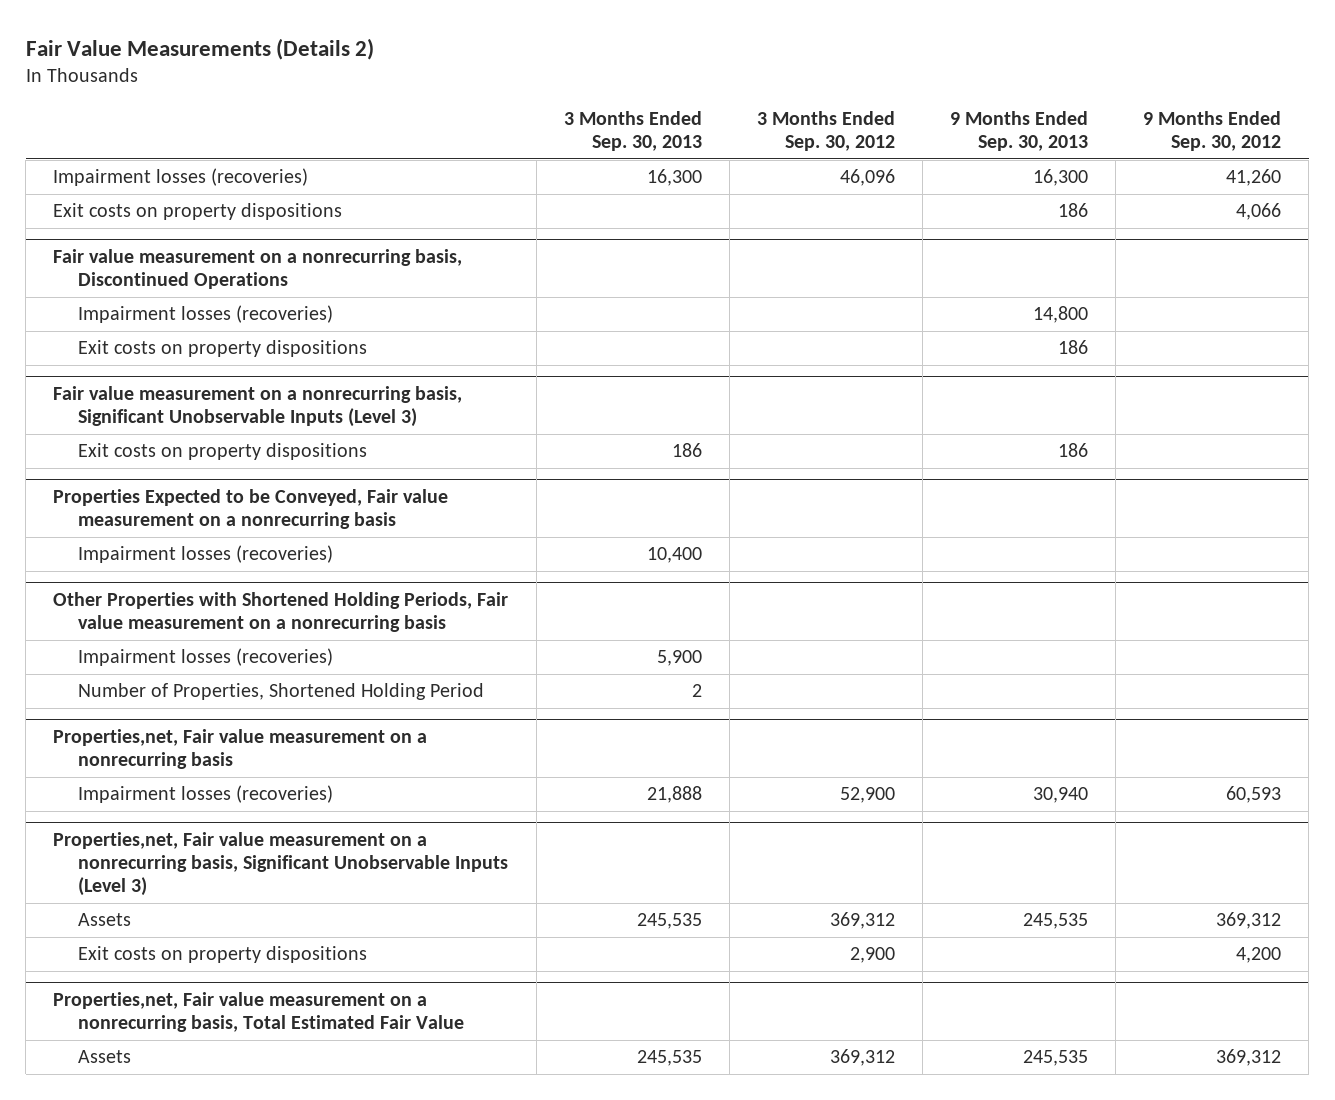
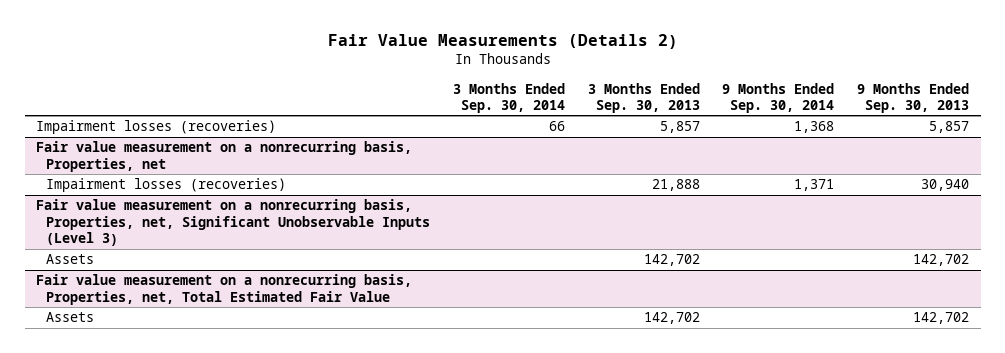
- | 3 Months Ended Sep. 30, 2013 | 3 Months Ended Sep. 30, 2012 | 9 Months Ended Sep. 30, 2013 | 9 Months Ended Sep. 30, 2012
+ | 3 Months Ended Sep. 30, 2014 | 3 Months Ended Sep. 30, 2013 | 9 Months Ended Sep. 30, 2014 | 9 Months Ended Sep. 30, 2013
- Impairment losses (recoveries) | 16,300 | 46,096 | 16,300 | 41,260
- Exit costs on property dispositions | | | 186 | 4,066
- Fair value measurement on a nonrecurring basis, Discontinued Operations
- Impairment losses (recoveries) | | | 14,800 |
- Exit costs on property dispositions | | | 186 |
- Fair value measurement on a nonrecurring basis, Significant Unobservable Inputs (Level 3)
- Exit costs on property dispositions | 186 | | 186 |
- Properties Expected to be Conveyed, Fair value measurement on a nonrecurring basis
- Impairment losses (recoveries) | 10,400 | | |
- Other Properties with Shortened Holding Periods, Fair value measurement on a nonrecurring basis
- Impairment losses (recoveries) | 5,900 | | |
- Number of Properties, Shortened Holding Period | 2 | | |
- Properties,net, Fair value measurement on a nonrecurring basis
+ Impairment losses (recoveries) | 66 | 5,857 | 1,368 | 5,857
+ Fair value measurement on a nonrecurring basis, Properties, net
- Properties,net, Fair value measurement on a nonrecurring basis, Significant Unobservable Inputs (Level 3)
- Assets | 245,535 | 369,312 | 245,535 | 369,312
- Exit costs on property dispositions | | 2,900 | | 4,200
- Properties,net, Fair value measurement on a nonrecurring basis, Total Estimated Fair Value
- Assets | 245,535 | 369,312 | 245,535 | 369,312
+ Fair value measurement on a nonrecurring basis, Properties, net, Significant Unobservable Inputs (Level 3)
+ Assets | | 142,702 | | 142,702
+ Fair value measurement on a nonrecurring basis, Properties, net, Total Estimated Fair Value
+ Assets | | 142,702 | | 142,702

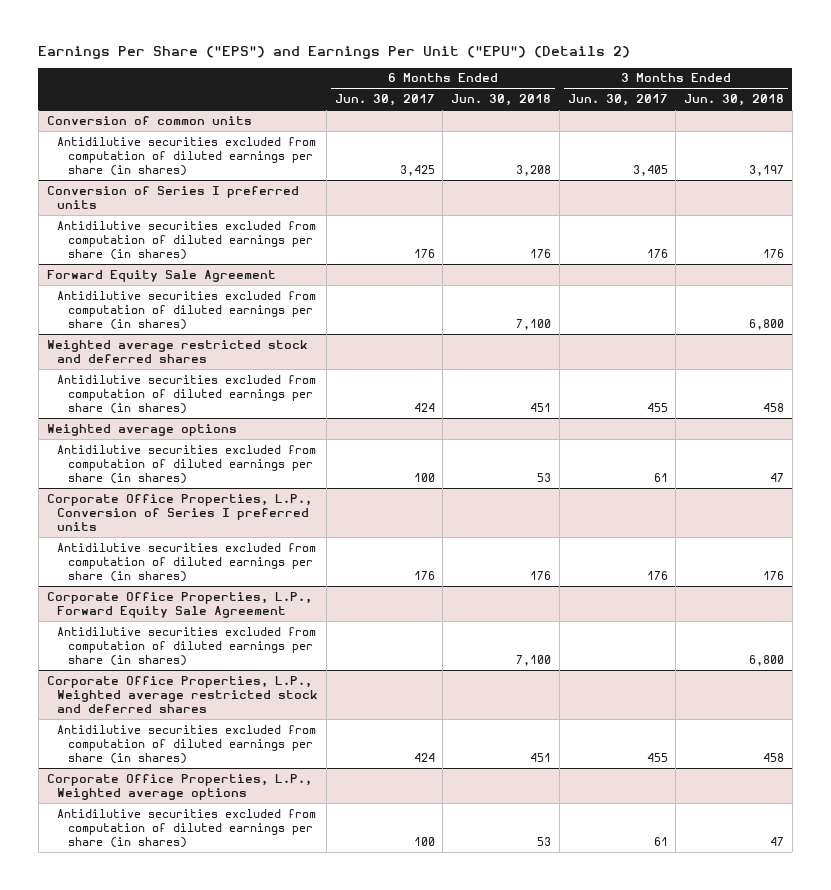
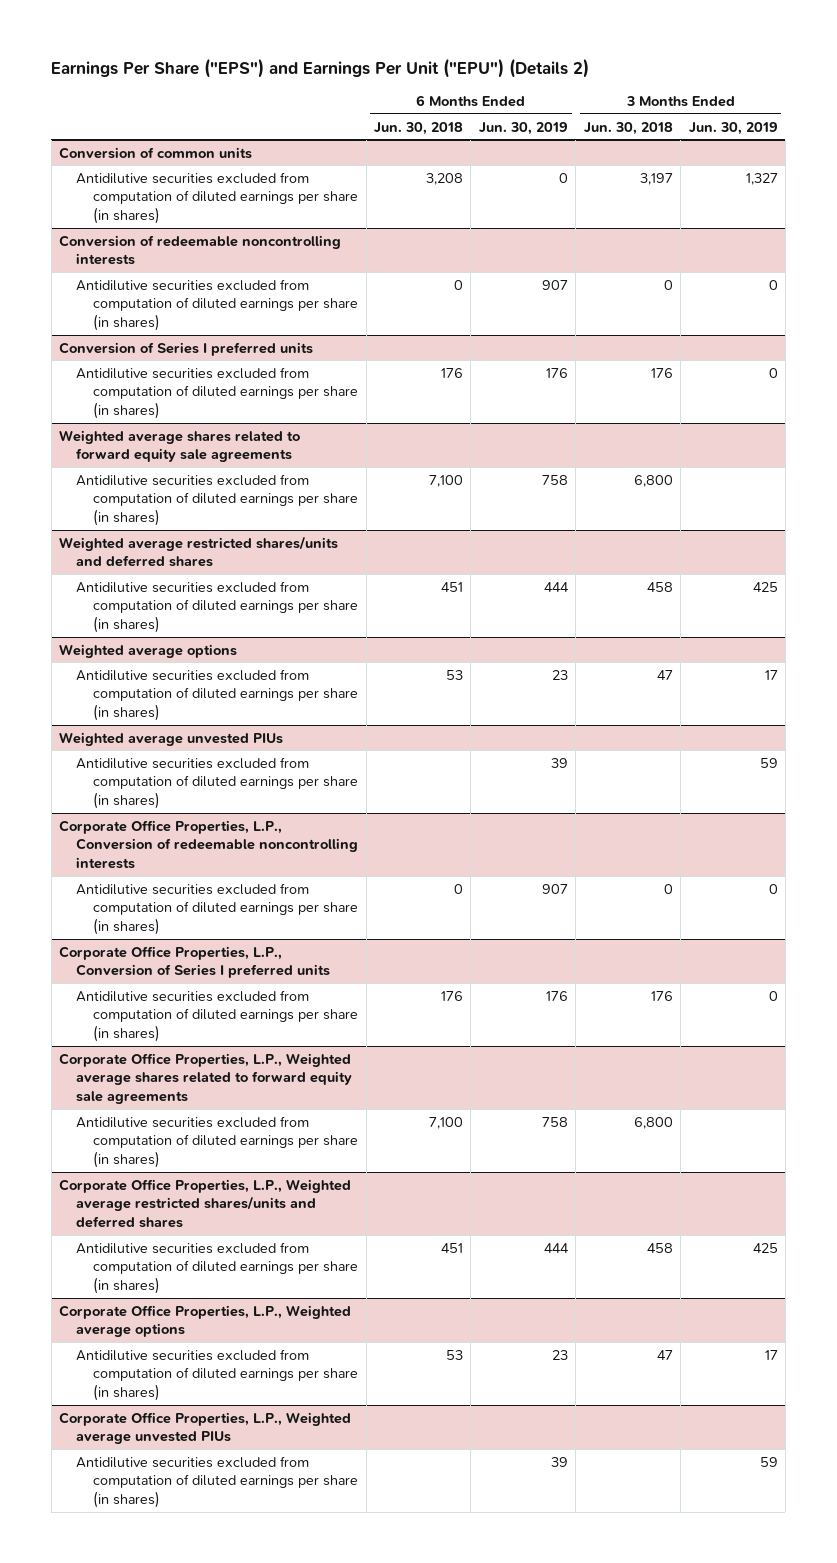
- | 6 Months Ended Jun. 30, 2017 | 6 Months Ended Jun. 30, 2018 | 3 Months Ended Jun. 30, 2017 | 3 Months Ended Jun. 30, 2018
+ | 6 Months Ended Jun. 30, 2018 | 6 Months Ended Jun. 30, 2019 | 3 Months Ended Jun. 30, 2018 | 3 Months Ended Jun. 30, 2019
+ Conversion of redeemable noncontrolling interests
+ Antidilutive securities excluded from computation of diluted earnings per share (in shares) | 0 | 907 | 0 | 0
- Forward Equity Sale Agreement
+ Weighted average shares related to forward equity sale agreements
- Weighted average restricted stock and deferred shares
+ Weighted average restricted shares/units and deferred shares
+ Weighted average unvested PIUs
+ Antidilutive securities excluded from computation of diluted earnings per share (in shares) | | 39 | | 59
+ Corporate Office Properties, L.P., Conversion of redeemable noncontrolling interests
+ Antidilutive securities excluded from computation of diluted earnings per share (in shares) | 0 | 907 | 0 | 0
- Corporate Office Properties, L.P., Forward Equity Sale Agreement
+ Corporate Office Properties, L.P., Weighted average shares related to forward equity sale agreements
- Corporate Office Properties, L.P., Weighted average restricted stock and deferred shares
+ Corporate Office Properties, L.P., Weighted average restricted shares/units and deferred shares
+ Corporate Office Properties, L.P., Weighted average unvested PIUs
+ Antidilutive securities excluded from computation of diluted earnings per share (in shares) | | 39 | | 59

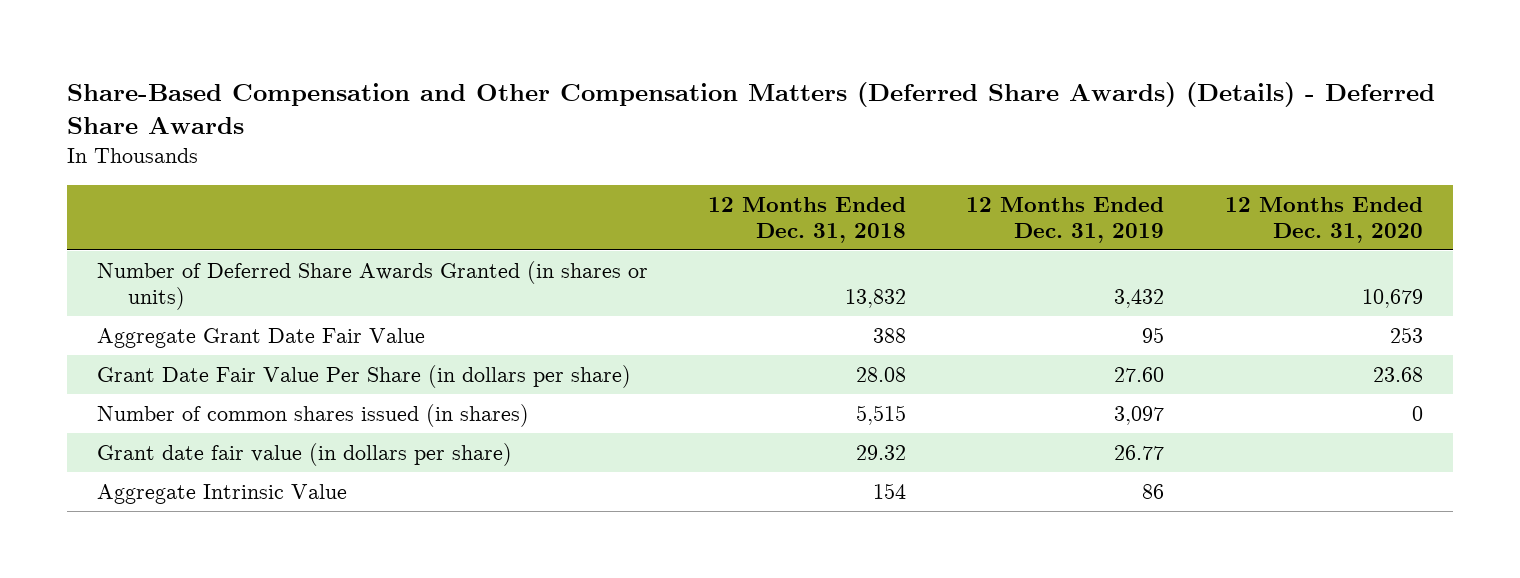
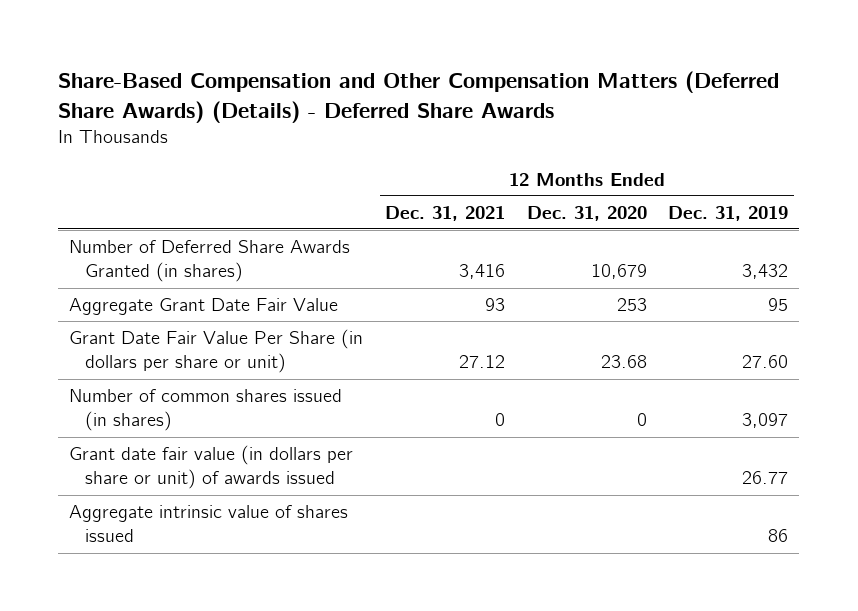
- | 12 Months Ended Dec. 31, 2018 | 12 Months Ended Dec. 31, 2019 | 12 Months Ended Dec. 31, 2020
+ | 12 Months Ended Dec. 31, 2021 | 12 Months Ended Dec. 31, 2020 | 12 Months Ended Dec. 31, 2019
- Number of Deferred Share Awards Granted (in shares or units) | 13,832 | 3,432 | 10,679
+ Number of Deferred Share Awards Granted (in shares) | 3,416 | 10,679 | 3,432
- Grant Date Fair Value Per Share (in dollars per share) | 28.08 | 27.60 | 23.68
+ Grant Date Fair Value Per Share (in dollars per share or unit) | 27.12 | 23.68 | 27.60
- Grant date fair value (in dollars per share) | 29.32 | 26.77 |
- Aggregate Intrinsic Value | 154 | 86 |
+ Grant date fair value (in dollars per share or unit) of awards issued | | | 26.77
+ Aggregate intrinsic value of shares issued | | | 86

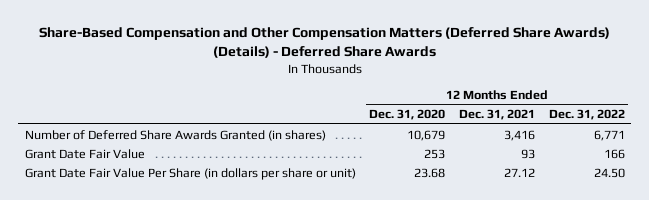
- | 12 Months Ended Dec. 31, 2021 | 12 Months Ended Dec. 31, 2020 | 12 Months Ended Dec. 31, 2019
+ | 12 Months Ended Dec. 31, 2020 | 12 Months Ended Dec. 31, 2021 | 12 Months Ended Dec. 31, 2022
- Aggregate Grant Date Fair Value | 93 | 253 | 95
+ Grant Date Fair Value | 253 | 93 | 166
- Number of common shares issued (in shares) | 0 | 0 | 3,097
- Grant date fair value (in dollars per share or unit) of awards issued | | | 26.77
- Aggregate intrinsic value of shares issued | | | 86

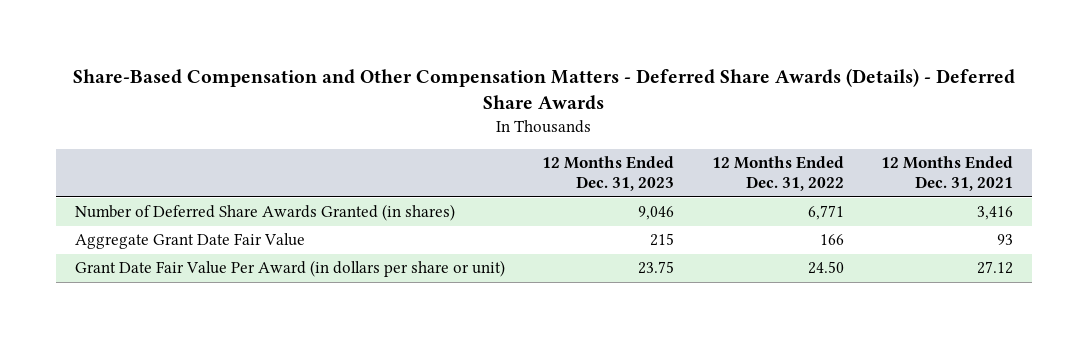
- Share-Based Compensation and Other Compensation Matters (Deferred Share Awards) (Details) - Deferred Share Awards
+ Share-Based Compensation and Other Compensation Matters - Deferred Share Awards (Details) - Deferred Share Awards
- | 12 Months Ended Dec. 31, 2020 | 12 Months Ended Dec. 31, 2021 | 12 Months Ended Dec. 31, 2022
+ | 12 Months Ended Dec. 31, 2023 | 12 Months Ended Dec. 31, 2022 | 12 Months Ended Dec. 31, 2021
- Grant Date Fair Value | 253 | 93 | 166
- Grant Date Fair Value Per Share (in dollars per share or unit) | 23.68 | 27.12 | 24.50
+ Aggregate Grant Date Fair Value | 215 | 166 | 93
+ Grant Date Fair Value Per Award (in dollars per share or unit) | 23.75 | 24.50 | 27.12

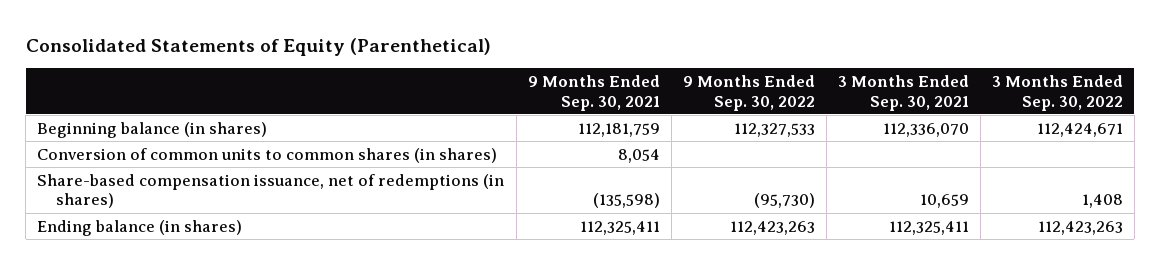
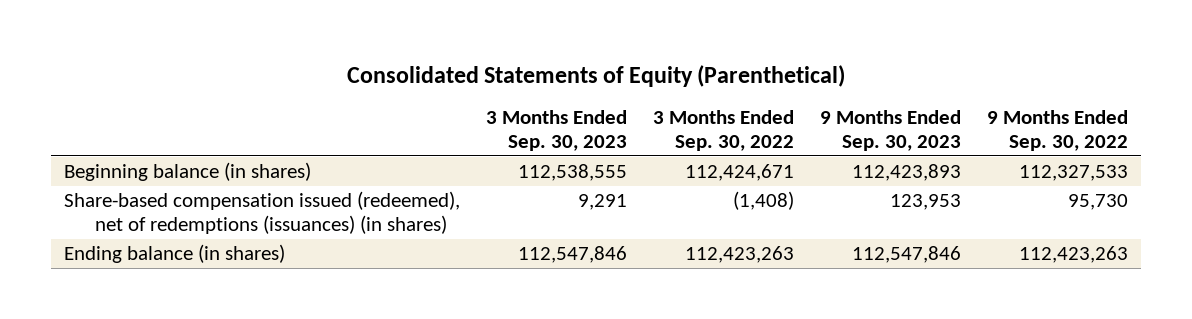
- | 9 Months Ended Sep. 30, 2021 | 9 Months Ended Sep. 30, 2022 | 3 Months Ended Sep. 30, 2021 | 3 Months Ended Sep. 30, 2022
+ | 3 Months Ended Sep. 30, 2023 | 3 Months Ended Sep. 30, 2022 | 9 Months Ended Sep. 30, 2023 | 9 Months Ended Sep. 30, 2022
- Conversion of common units to common shares (in shares) | 8,054 | | |
- Share-based compensation issuance, net of redemptions (in shares) | (135,598) | (95,730) | 10,659 | 1,408
+ Share-based compensation issued (redeemed), net of redemptions (issuances) (in shares) | 9,291 | (1,408) | 123,953 | 95,730

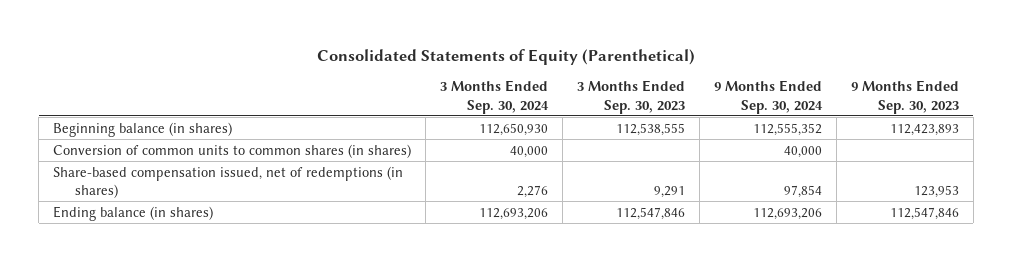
- | 3 Months Ended Sep. 30, 2023 | 3 Months Ended Sep. 30, 2022 | 9 Months Ended Sep. 30, 2023 | 9 Months Ended Sep. 30, 2022
+ | 3 Months Ended Sep. 30, 2024 | 3 Months Ended Sep. 30, 2023 | 9 Months Ended Sep. 30, 2024 | 9 Months Ended Sep. 30, 2023
- Share-based compensation issued (redeemed), net of redemptions (issuances) (in shares) | 9,291 | (1,408) | 123,953 | 95,730
+ Conversion of common units to common shares (in shares) | 40,000 | | 40,000 |
+ Share-based compensation issued, net of redemptions (in shares) | 2,276 | 9,291 | 97,854 | 123,953

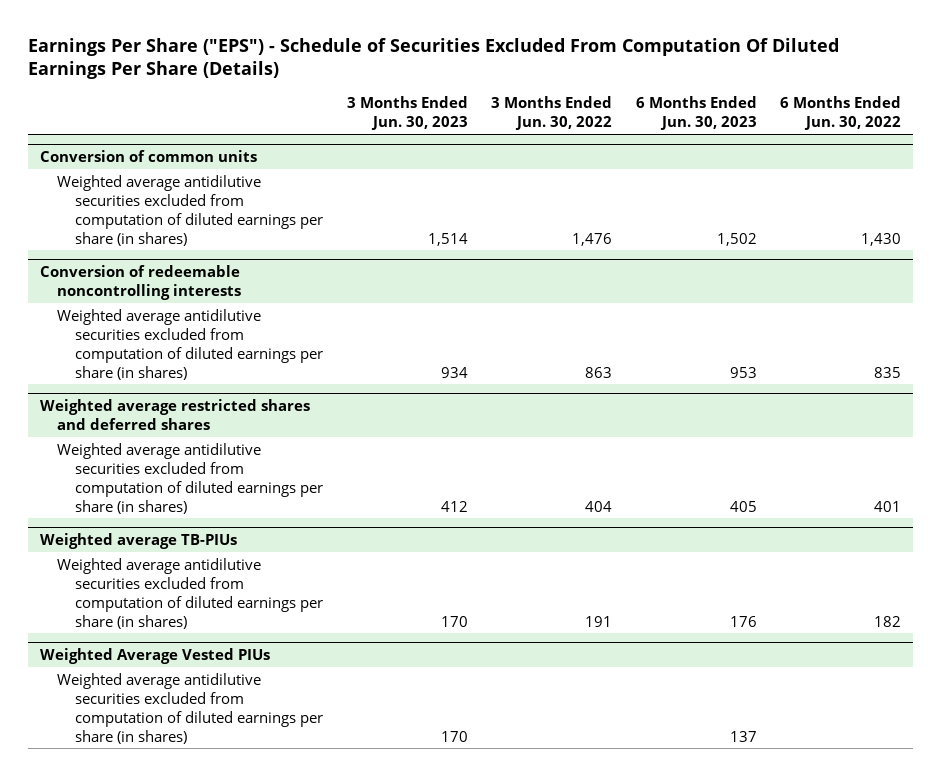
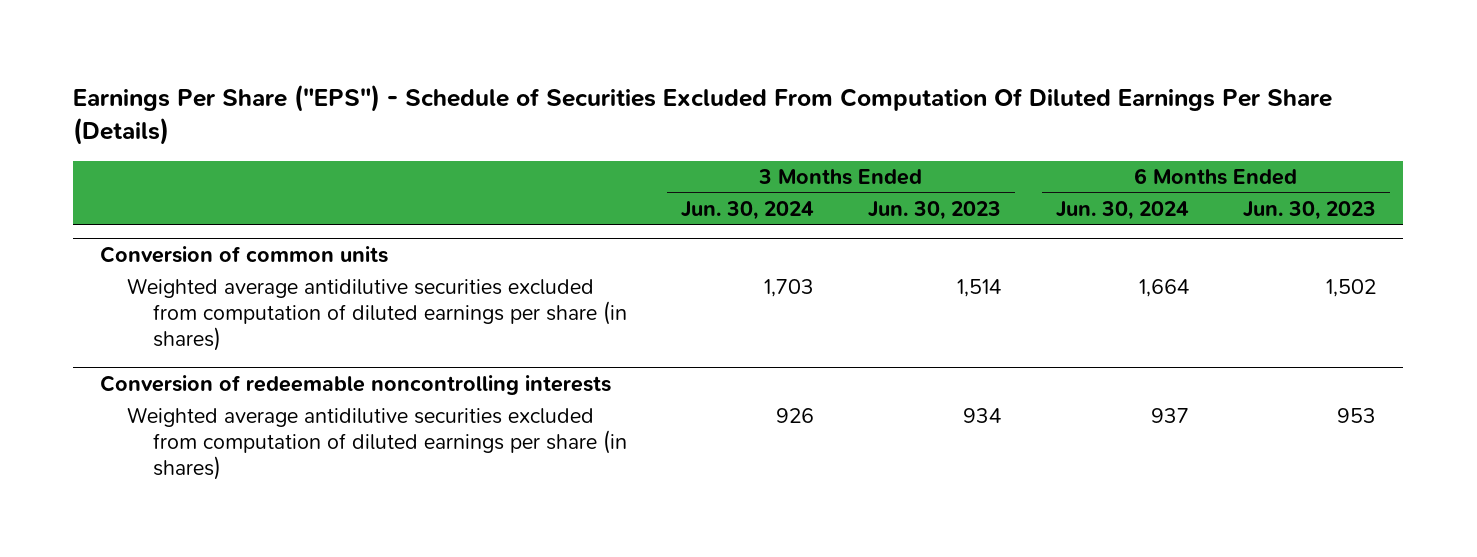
- | 3 Months Ended Jun. 30, 2023 | 3 Months Ended Jun. 30, 2022 | 6 Months Ended Jun. 30, 2023 | 6 Months Ended Jun. 30, 2022
+ | 3 Months Ended Jun. 30, 2024 | 3 Months Ended Jun. 30, 2023 | 6 Months Ended Jun. 30, 2024 | 6 Months Ended Jun. 30, 2023
- Weighted average restricted shares and deferred shares
- Weighted average antidilutive securities excluded from computation of diluted earnings per share (in shares) | 412 | 404 | 405 | 401
- Weighted average TB-PIUs
- Weighted average antidilutive securities excluded from computation of diluted earnings per share (in shares) | 170 | 191 | 176 | 182
- Weighted Average Vested PIUs
- Weighted average antidilutive securities excluded from computation of diluted earnings per share (in shares) | 170 | | 137 |

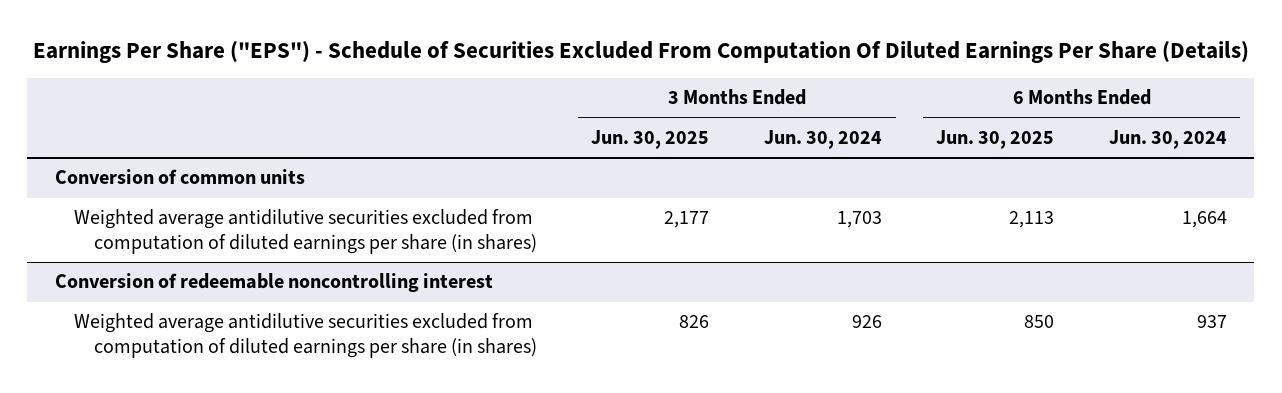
- | 3 Months Ended Jun. 30, 2024 | 3 Months Ended Jun. 30, 2023 | 6 Months Ended Jun. 30, 2024 | 6 Months Ended Jun. 30, 2023
+ | 3 Months Ended Jun. 30, 2025 | 3 Months Ended Jun. 30, 2024 | 6 Months Ended Jun. 30, 2025 | 6 Months Ended Jun. 30, 2024
- Conversion of redeemable noncontrolling interests
+ Conversion of redeemable noncontrolling interest

